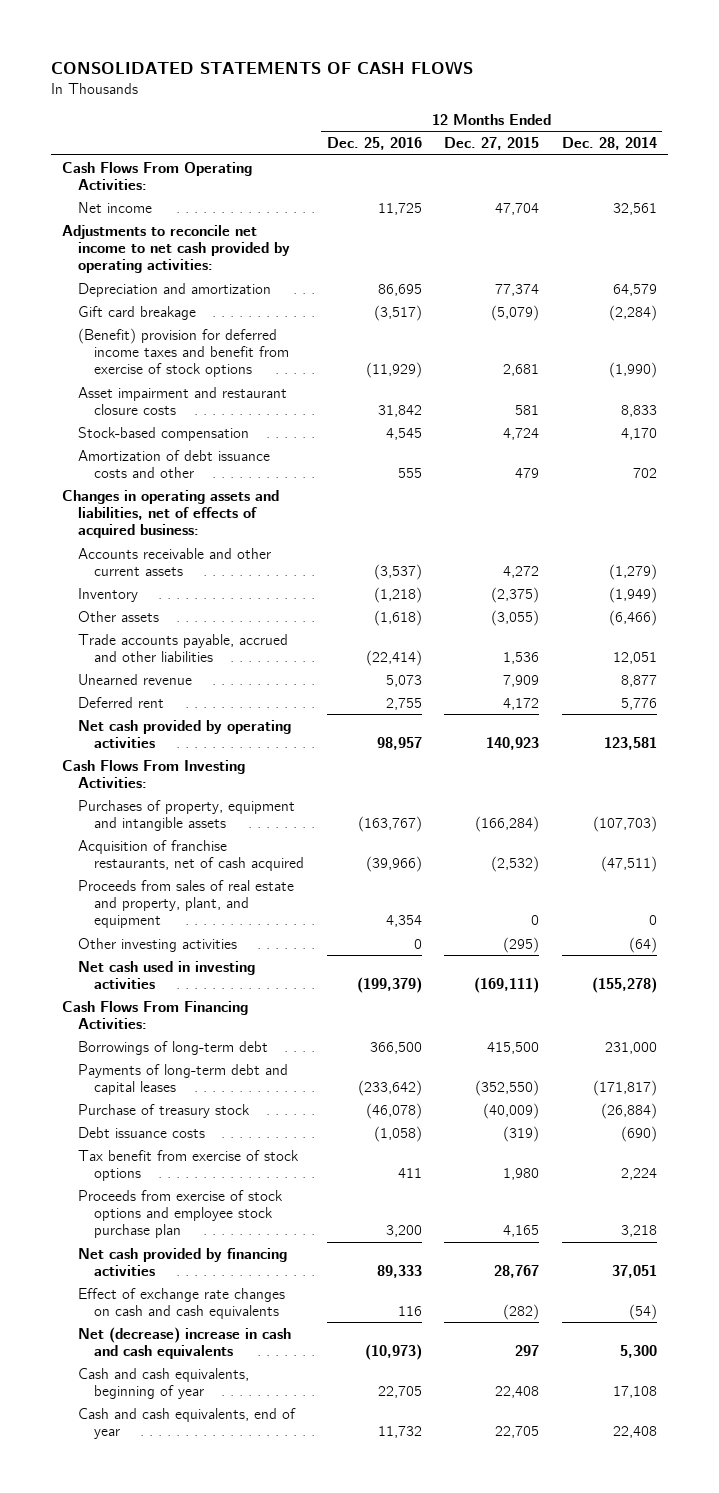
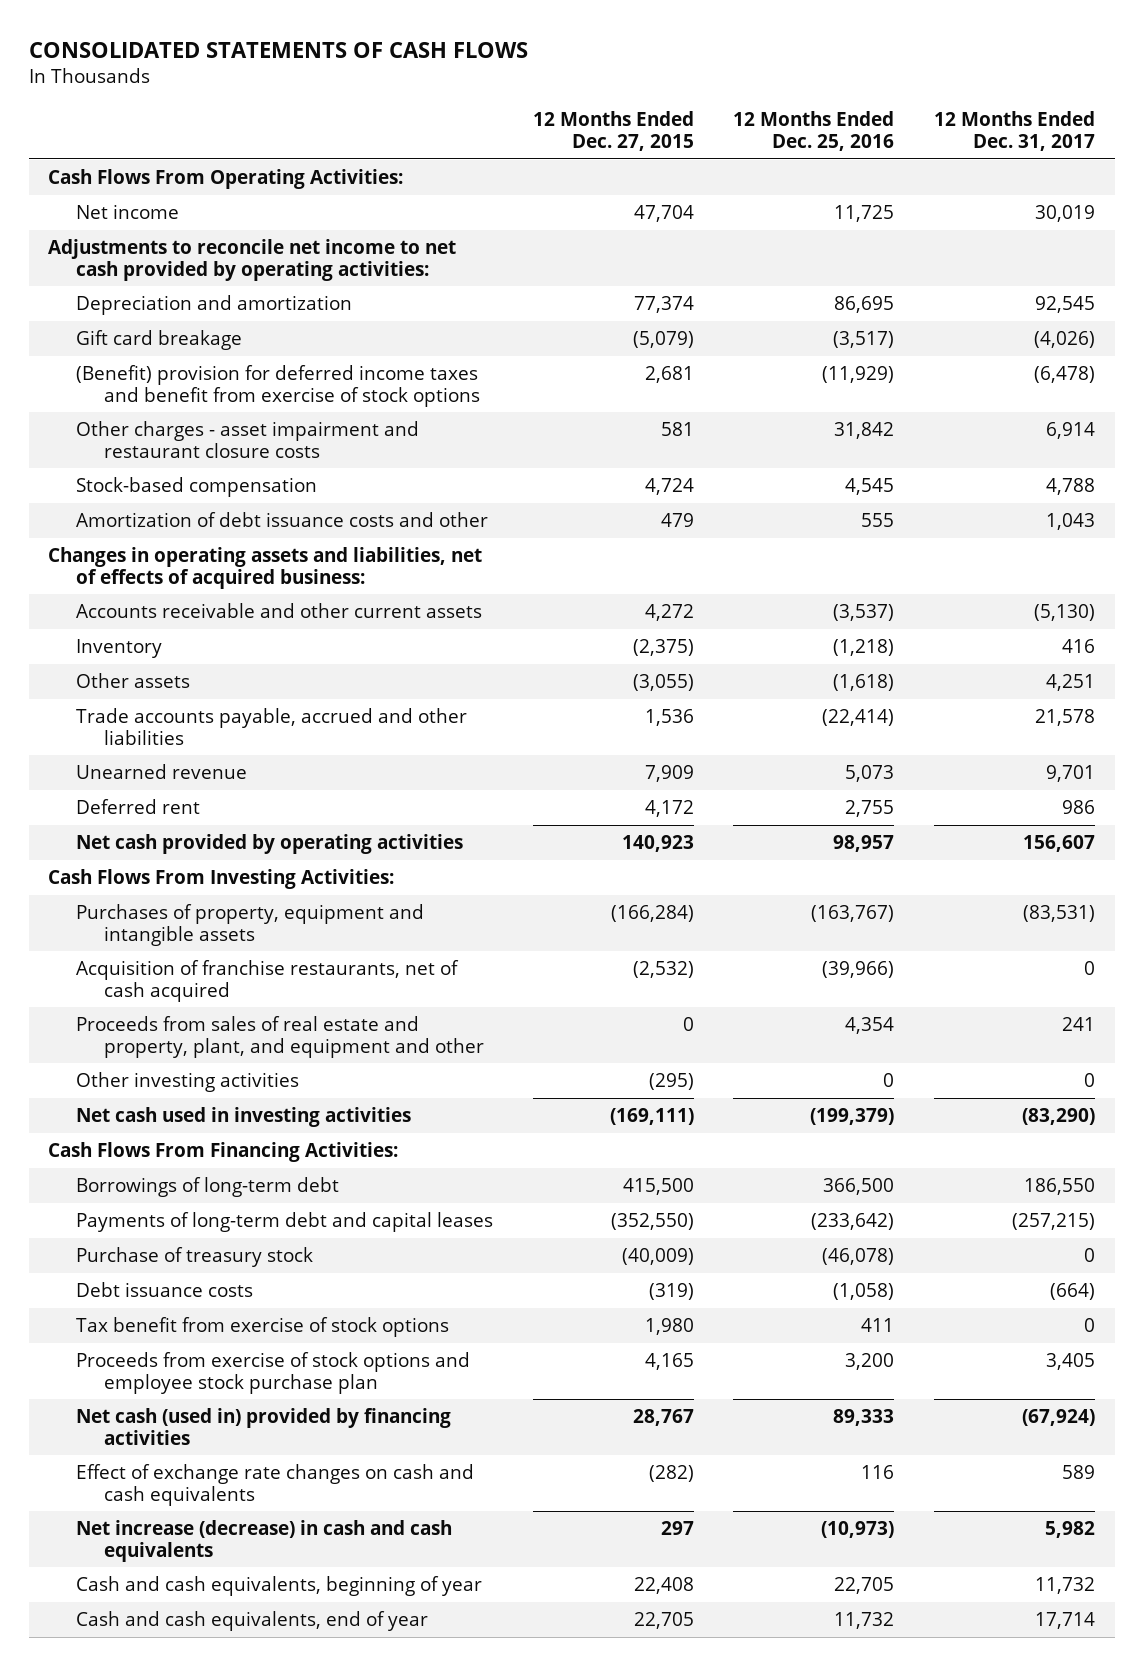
- | 12 Months Ended Dec. 25, 2016 | 12 Months Ended Dec. 27, 2015 | 12 Months Ended Dec. 28, 2014
+ | 12 Months Ended Dec. 27, 2015 | 12 Months Ended Dec. 25, 2016 | 12 Months Ended Dec. 31, 2017
- Asset impairment and restaurant closure costs | 31,842 | 581 | 8,833
+ Other charges - asset impairment and restaurant closure costs | 581 | 31,842 | 6,914
- Proceeds from sales of real estate and property, plant, and equipment | 4,354 | 0 | 0
+ Proceeds from sales of real estate and property, plant, and equipment and other | 0 | 4,354 | 241
- Net cash provided by financing activities | 89,333 | 28,767 | 37,051
+ Net cash (used in) provided by financing activities | 28,767 | 89,333 | (67,924)
- Net (decrease) increase in cash and cash equivalents | (10,973) | 297 | 5,300
+ Net increase (decrease) in cash and cash equivalents | 297 | (10,973) | 5,982

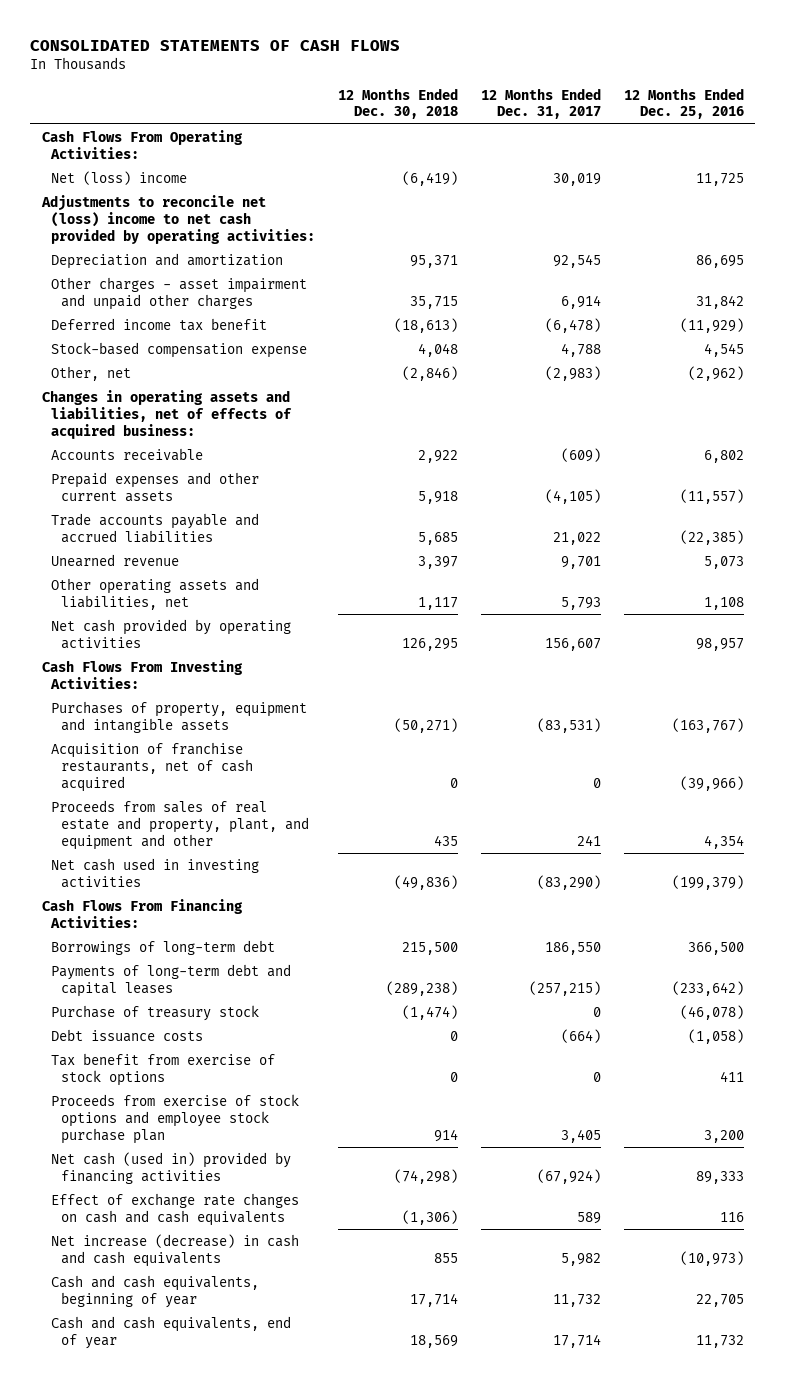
- | 12 Months Ended Dec. 27, 2015 | 12 Months Ended Dec. 25, 2016 | 12 Months Ended Dec. 31, 2017
+ | 12 Months Ended Dec. 30, 2018 | 12 Months Ended Dec. 31, 2017 | 12 Months Ended Dec. 25, 2016
- Net income | 47,704 | 11,725 | 30,019
- Adjustments to reconcile net income to net cash provided by operating activities:
+ Net (loss) income | (6,419) | 30,019 | 11,725
+ Adjustments to reconcile net (loss) income to net cash provided by operating activities:
- Gift card breakage | (5,079) | (3,517) | (4,026)
- (Benefit) provision for deferred income taxes and benefit from exercise of stock options | 2,681 | (11,929) | (6,478)
- Other charges - asset impairment and restaurant closure costs | 581 | 31,842 | 6,914
- Stock-based compensation | 4,724 | 4,545 | 4,788
- Amortization of debt issuance costs and other | 479 | 555 | 1,043
+ Other charges - asset impairment and unpaid other charges | 35,715 | 6,914 | 31,842
+ Deferred income tax benefit | (18,613) | (6,478) | (11,929)
+ Stock-based compensation expense | 4,048 | 4,788 | 4,545
+ Other, net | (2,846) | (2,983) | (2,962)
- Accounts receivable and other current assets | 4,272 | (3,537) | (5,130)
- Inventory | (2,375) | (1,218) | 416
- Other assets | (3,055) | (1,618) | 4,251
- Trade accounts payable, accrued and other liabilities | 1,536 | (22,414) | 21,578
+ Accounts receivable | 2,922 | (609) | 6,802
+ Prepaid expenses and other current assets | 5,918 | (4,105) | (11,557)
+ Trade accounts payable and accrued liabilities | 5,685 | 21,022 | (22,385)
- Deferred rent | 4,172 | 2,755 | 986
+ Other operating assets and liabilities, net | 1,117 | 5,793 | 1,108
- Other investing activities | (295) | 0 | 0

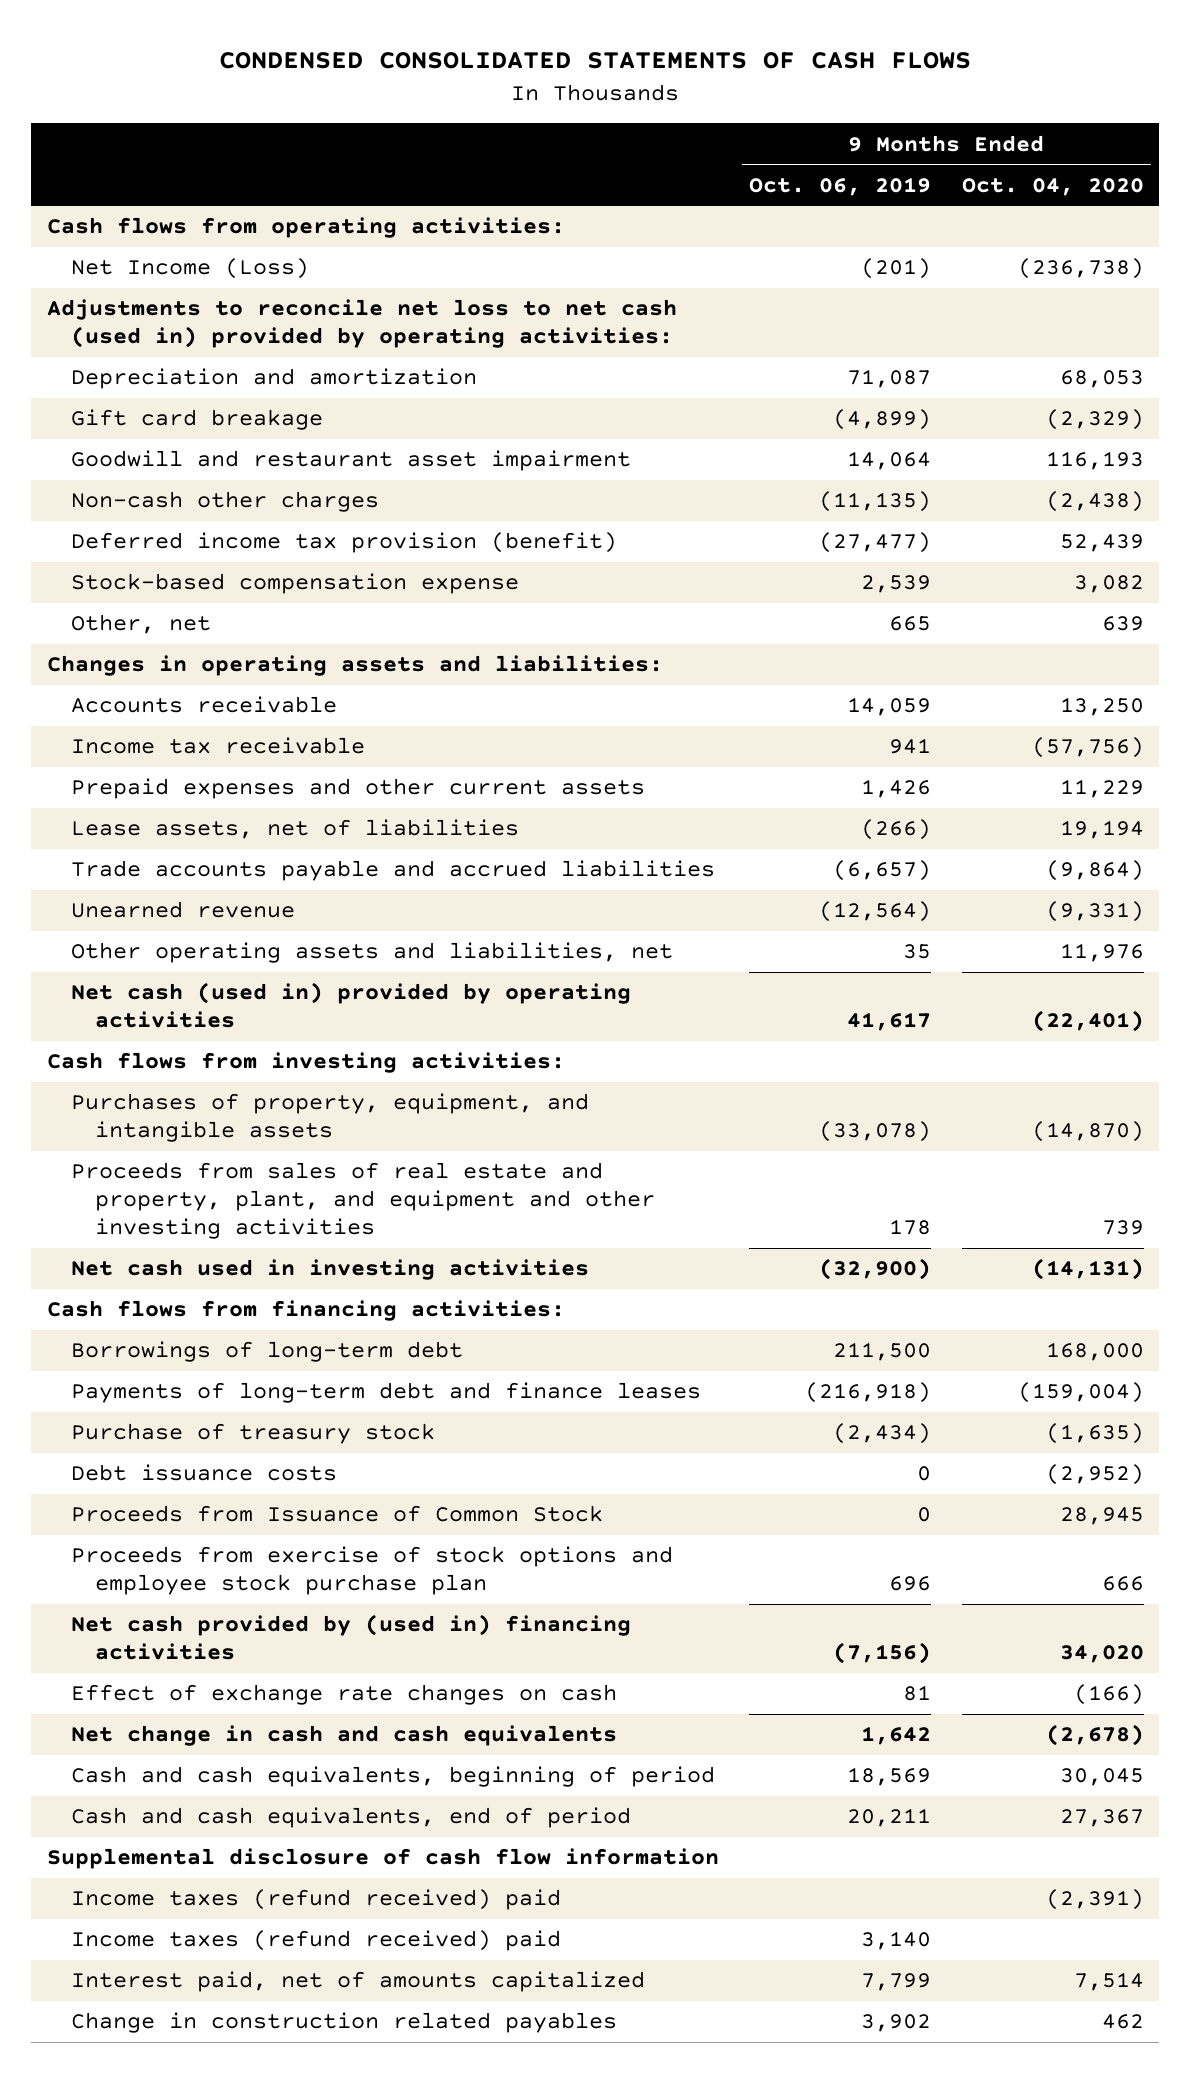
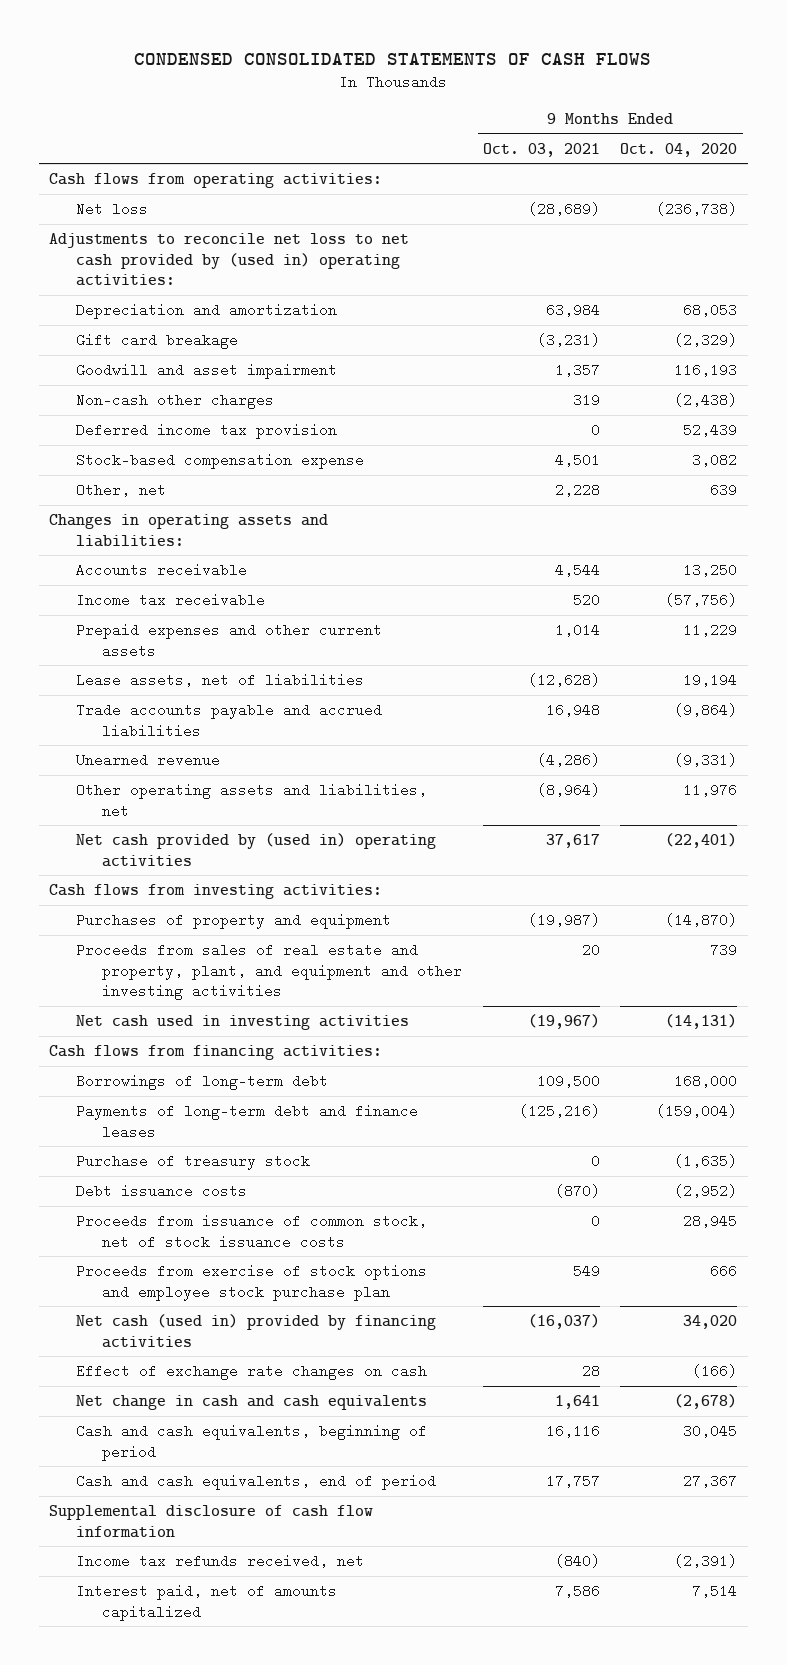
- | 9 Months Ended Oct. 06, 2019 | 9 Months Ended Oct. 04, 2020
+ | 9 Months Ended Oct. 03, 2021 | 9 Months Ended Oct. 04, 2020
- Net Income (Loss) | (201) | (236,738)
- Adjustments to reconcile net loss to net cash (used in) provided by operating activities:
+ Net loss | (28,689) | (236,738)
+ Adjustments to reconcile net loss to net cash provided by (used in) operating activities:
- Goodwill and restaurant asset impairment | 14,064 | 116,193
+ Goodwill and asset impairment | 1,357 | 116,193
- Deferred income tax provision (benefit) | (27,477) | 52,439
+ Deferred income tax provision | 0 | 52,439
- Net cash (used in) provided by operating activities | 41,617 | (22,401)
+ Net cash provided by (used in) operating activities | 37,617 | (22,401)
- Purchases of property, equipment, and intangible assets | (33,078) | (14,870)
+ Purchases of property and equipment | (19,987) | (14,870)
- Proceeds from Issuance of Common Stock | 0 | 28,945
+ Proceeds from issuance of common stock, net of stock issuance costs | 0 | 28,945
- Net cash provided by (used in) financing activities | (7,156) | 34,020
+ Net cash (used in) provided by financing activities | (16,037) | 34,020
- Income taxes (refund received) paid | | (2,391)
- Income taxes (refund received) paid | 3,140 |
+ Income tax refunds received, net | (840) | (2,391)
- Change in construction related payables | 3,902 | 462

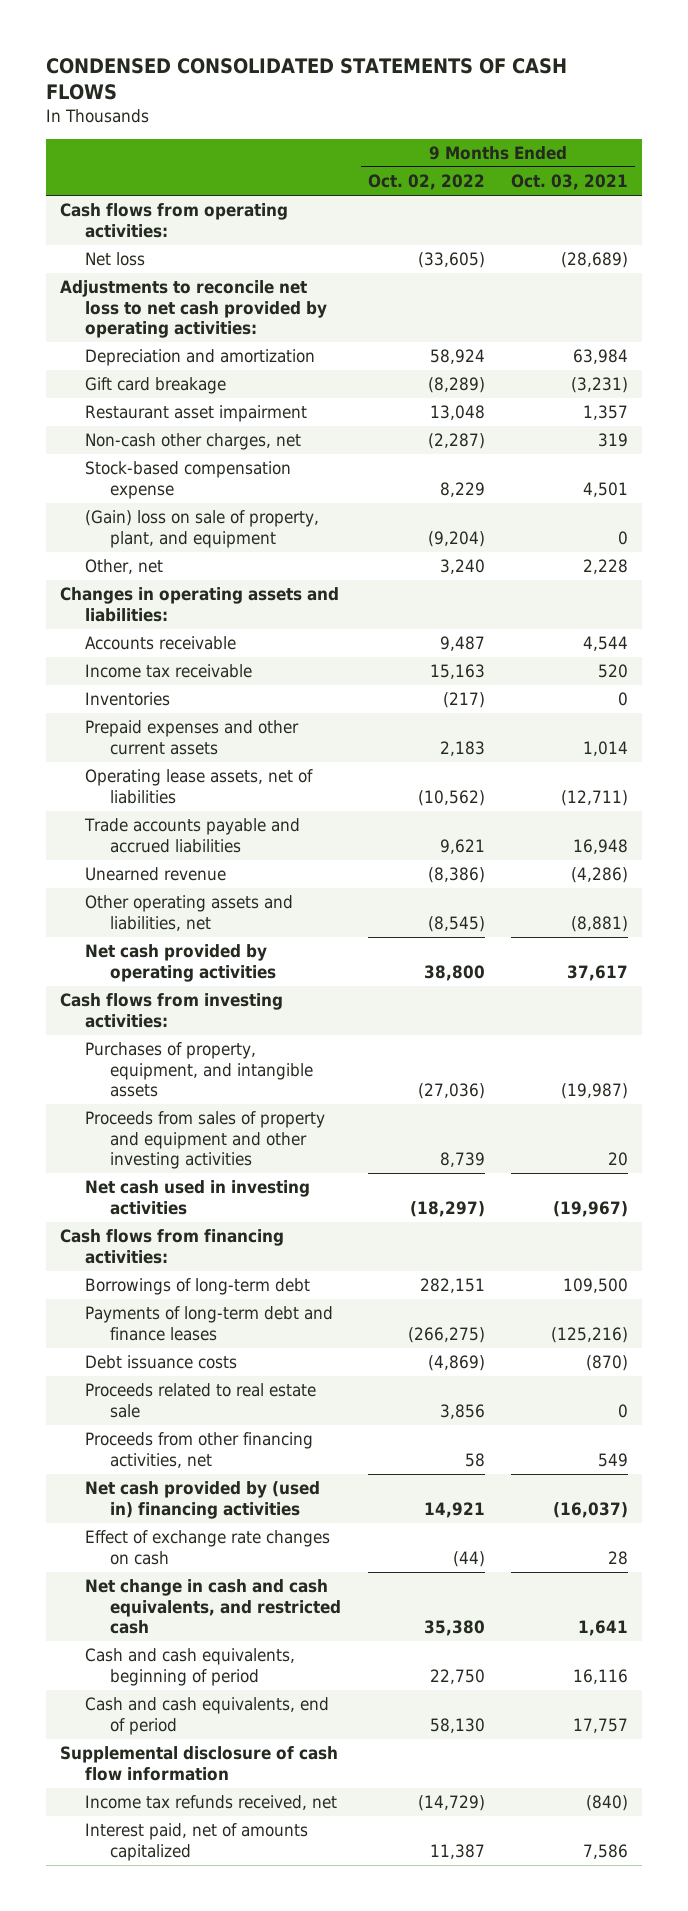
- | 9 Months Ended Oct. 03, 2021 | 9 Months Ended Oct. 04, 2020
+ | 9 Months Ended Oct. 02, 2022 | 9 Months Ended Oct. 03, 2021
- Adjustments to reconcile net loss to net cash provided by (used in) operating activities:
+ Adjustments to reconcile net loss to net cash provided by operating activities:
- Goodwill and asset impairment | 1,357 | 116,193
- Non-cash other charges | 319 | (2,438)
- Deferred income tax provision | 0 | 52,439
+ Restaurant asset impairment | 13,048 | 1,357
+ Non-cash other charges, net | (2,287) | 319
+ (Gain) loss on sale of property, plant, and equipment | (9,204) | 0
+ Inventories | (217) | 0
- Lease assets, net of liabilities | (12,628) | 19,194
+ Operating lease assets, net of liabilities | (10,562) | (12,711)
- Other operating assets and liabilities, net | (8,964) | 11,976
- Net cash provided by (used in) operating activities | 37,617 | (22,401)
+ Other operating assets and liabilities, net | (8,545) | (8,881)
+ Net cash provided by operating activities | 38,800 | 37,617
- Purchases of property and equipment | (19,987) | (14,870)
- Proceeds from sales of real estate and property, plant, and equipment and other investing activities | 20 | 739
+ Purchases of property, equipment, and intangible assets | (27,036) | (19,987)
+ Proceeds from sales of property and equipment and other investing activities | 8,739 | 20
- Purchase of treasury stock | 0 | (1,635)
- Proceeds from issuance of common stock, net of stock issuance costs | 0 | 28,945
- Proceeds from exercise of stock options and employee stock purchase plan | 549 | 666
- Net cash (used in) provided by financing activities | (16,037) | 34,020
+ Proceeds related to real estate sale | 3,856 | 0
+ Proceeds from other financing activities, net | 58 | 549
+ Net cash provided by (used in) financing activities | 14,921 | (16,037)
- Net change in cash and cash equivalents | 1,641 | (2,678)
+ Net change in cash and cash equivalents, and restricted cash | 35,380 | 1,641

